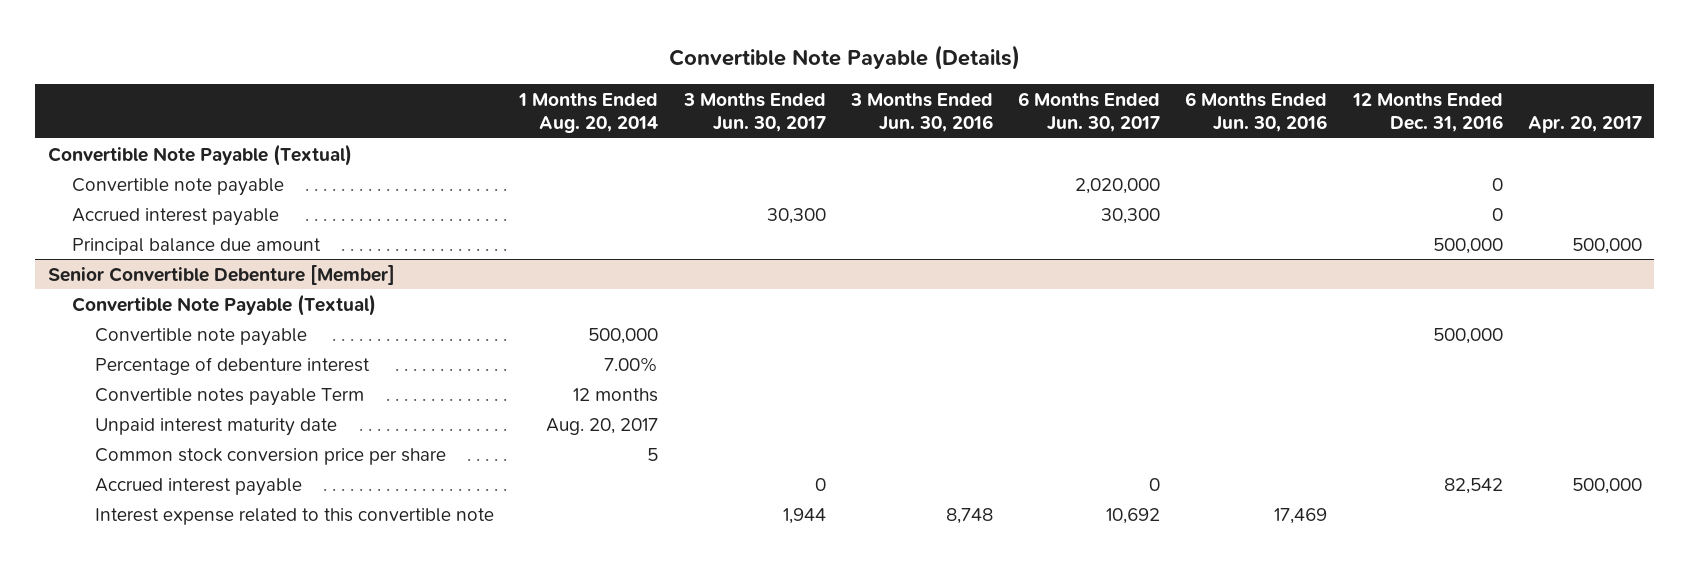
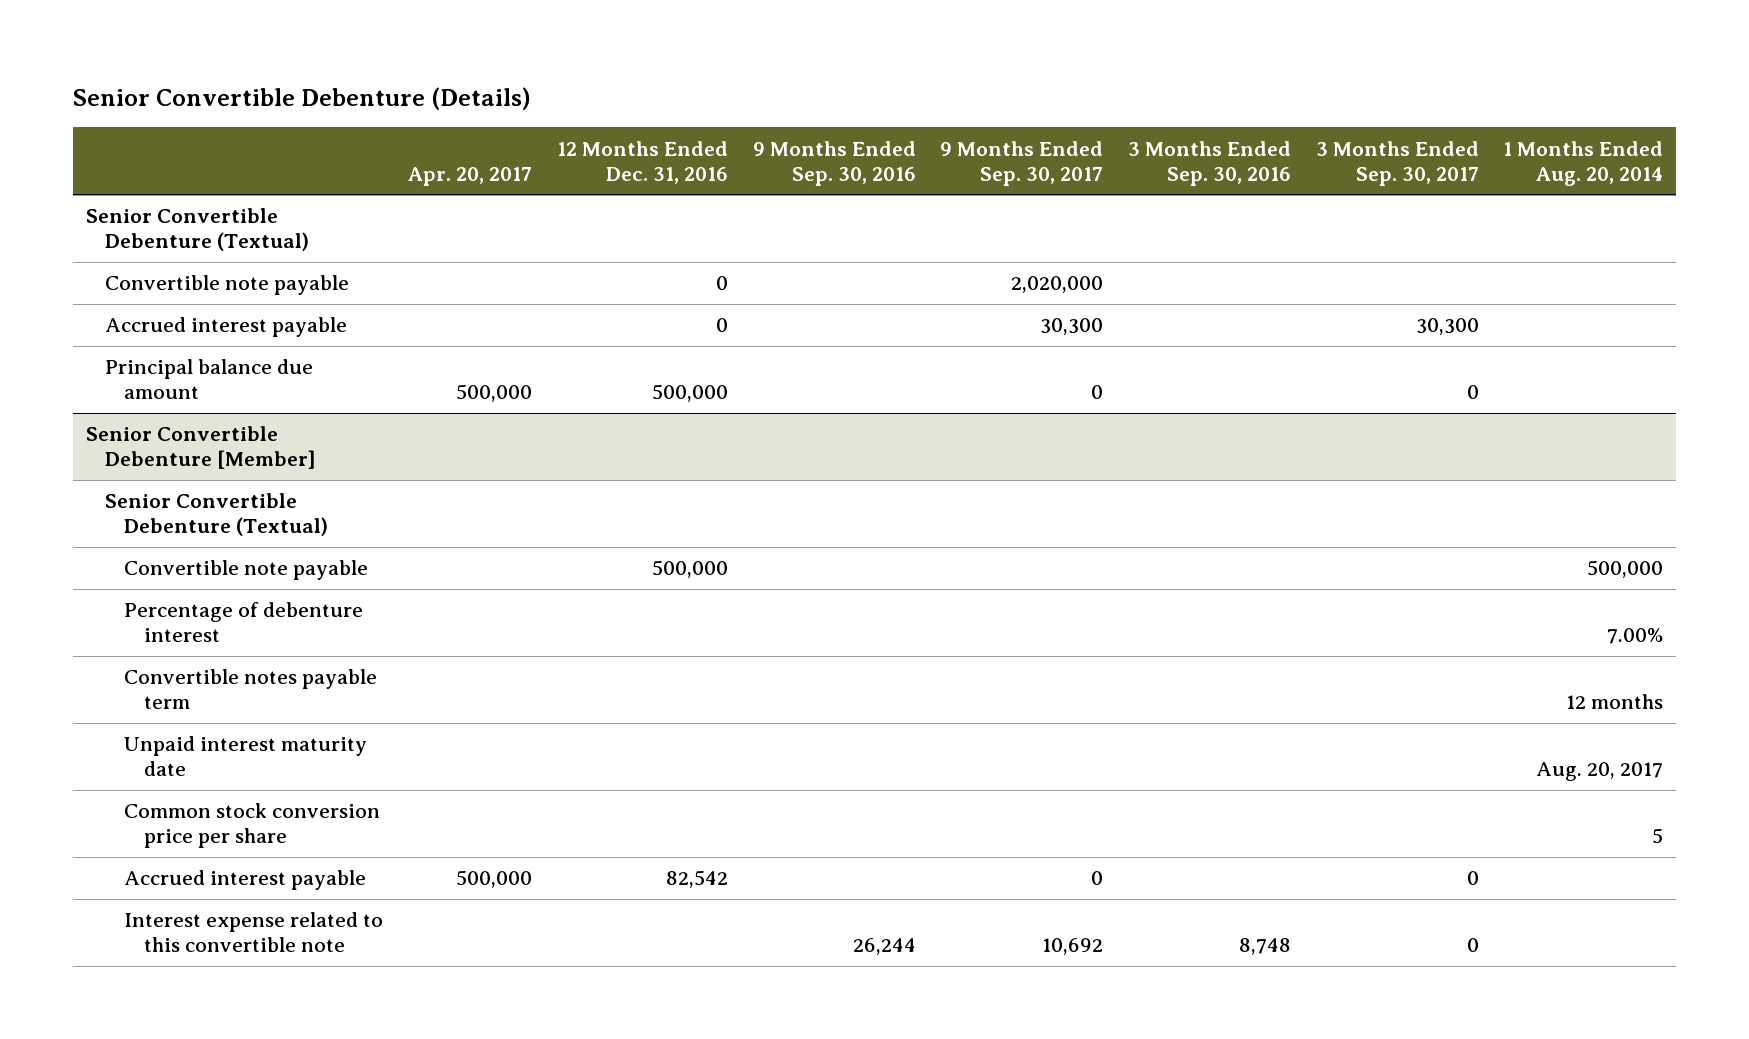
- Convertible Note Payable (Details)
+ Senior Convertible Debenture (Details)
- | 1 Months Ended Aug. 20, 2014 | 3 Months Ended Jun. 30, 2017 | 3 Months Ended Jun. 30, 2016 | 6 Months Ended Jun. 30, 2017 | 6 Months Ended Jun. 30, 2016 | 12 Months Ended Dec. 31, 2016 | Apr. 20, 2017
+ | Apr. 20, 2017 | 12 Months Ended Dec. 31, 2016 | 9 Months Ended Sep. 30, 2016 | 9 Months Ended Sep. 30, 2017 | 3 Months Ended Sep. 30, 2016 | 3 Months Ended Sep. 30, 2017 | 1 Months Ended Aug. 20, 2014
- Convertible Note Payable (Textual)
+ Senior Convertible Debenture (Textual)
@ Senior Convertible Debenture [Member]
- Convertible Note Payable (Textual)
+ Senior Convertible Debenture (Textual)
- Convertible notes payable Term | 12 months | | | | | |
+ Convertible notes payable term | | | | | | | 12 months

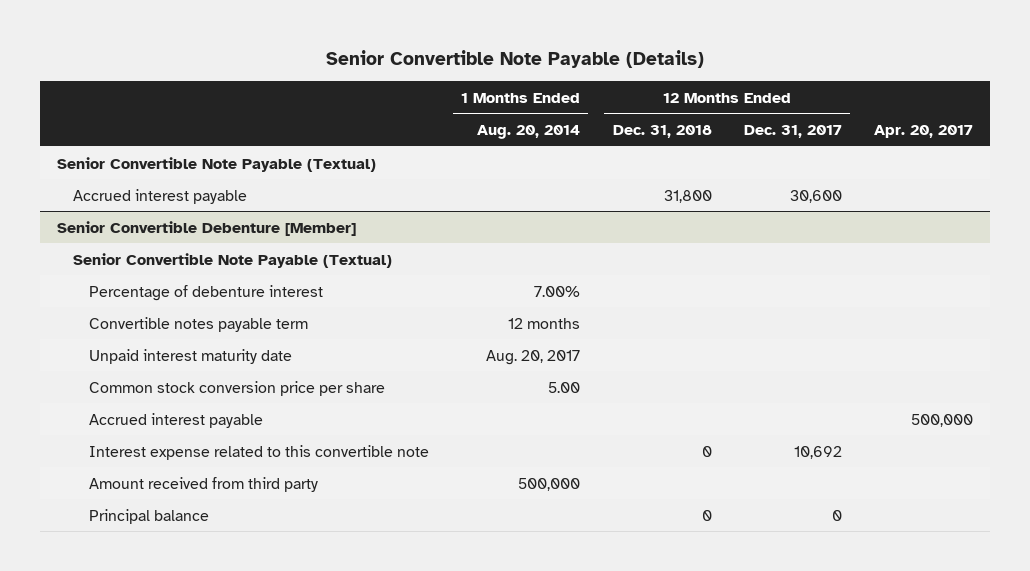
- Senior Convertible Debenture (Details)
+ Senior Convertible Note Payable (Details)
- | Apr. 20, 2017 | 12 Months Ended Dec. 31, 2016 | 9 Months Ended Sep. 30, 2016 | 9 Months Ended Sep. 30, 2017 | 3 Months Ended Sep. 30, 2016 | 3 Months Ended Sep. 30, 2017 | 1 Months Ended Aug. 20, 2014
+ | 1 Months Ended Aug. 20, 2014 | 12 Months Ended Dec. 31, 2018 | 12 Months Ended Dec. 31, 2017 | Apr. 20, 2017
- Senior Convertible Debenture (Textual)
- Convertible note payable | | 0 | | 2,020,000 | | |
+ Senior Convertible Note Payable (Textual)
- Principal balance due amount | 500,000 | 500,000 | | 0 | | 0 |
@ Senior Convertible Debenture [Member]
- Senior Convertible Debenture (Textual)
- Convertible note payable | | 500,000 | | | | | 500,000
+ Senior Convertible Note Payable (Textual)
- Common stock conversion price per share | | | | | | | 5
+ Common stock conversion price per share | 5.00 | | |
+ Amount received from third party | 500,000 | | |
+ Principal balance | | 0 | 0 |

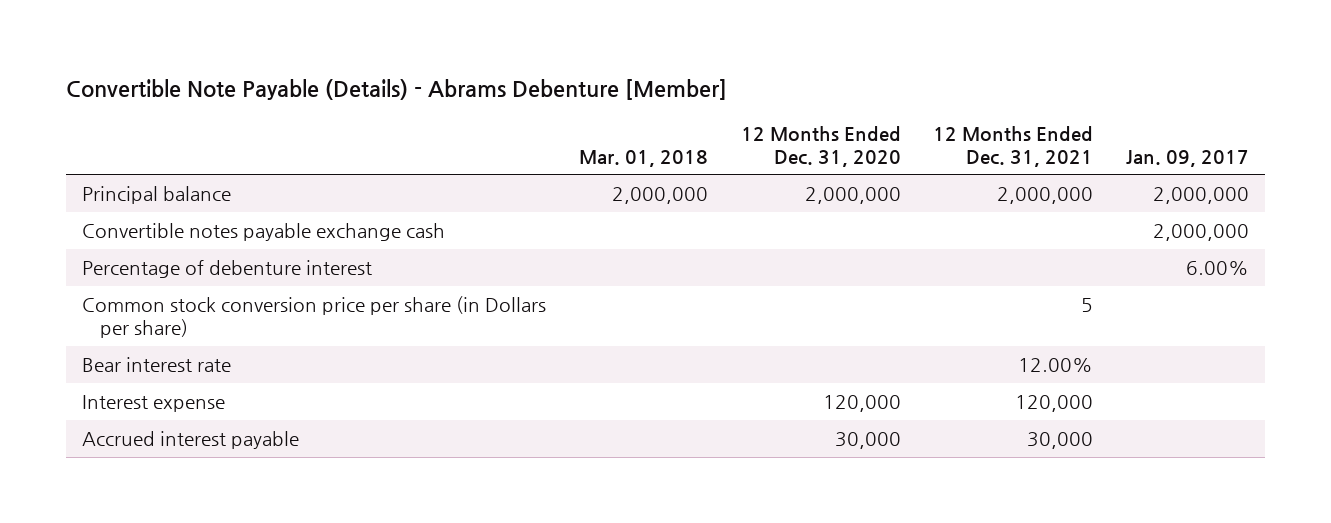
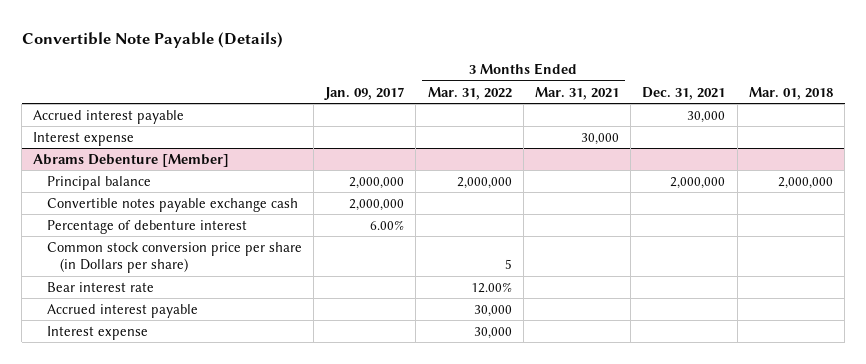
- Convertible Note Payable (Details) - Abrams Debenture [Member]
+ Convertible Note Payable (Details)
- | Mar. 01, 2018 | 12 Months Ended Dec. 31, 2020 | 12 Months Ended Dec. 31, 2021 | Jan. 09, 2017
+ | Jan. 09, 2017 | 3 Months Ended Mar. 31, 2022 | 3 Months Ended Mar. 31, 2021 | Dec. 31, 2021 | Mar. 01, 2018
- Principal balance | 2,000,000 | 2,000,000 | 2,000,000 | 2,000,000
- Convertible notes payable exchange cash | | | | 2,000,000
- Percentage of debenture interest | | | | 6.00%
- Common stock conversion price per share (in Dollars per share) | | | 5 |
- Bear interest rate | | | 12.00% |
moved down: Interest expense | | | 30,000 | |
+ Abrams Debenture [Member]
+ Principal balance | 2,000,000 | 2,000,000 | | 2,000,000 | 2,000,000
+ Convertible notes payable exchange cash | 2,000,000 | | | |
+ Percentage of debenture interest | 6.00% | | | |
+ Common stock conversion price per share (in Dollars per share) | | 5 | | |
+ Bear interest rate | | 12.00% | | |
+ Accrued interest payable | | 30,000 | | |
+ Interest expense | | 30,000 | | |

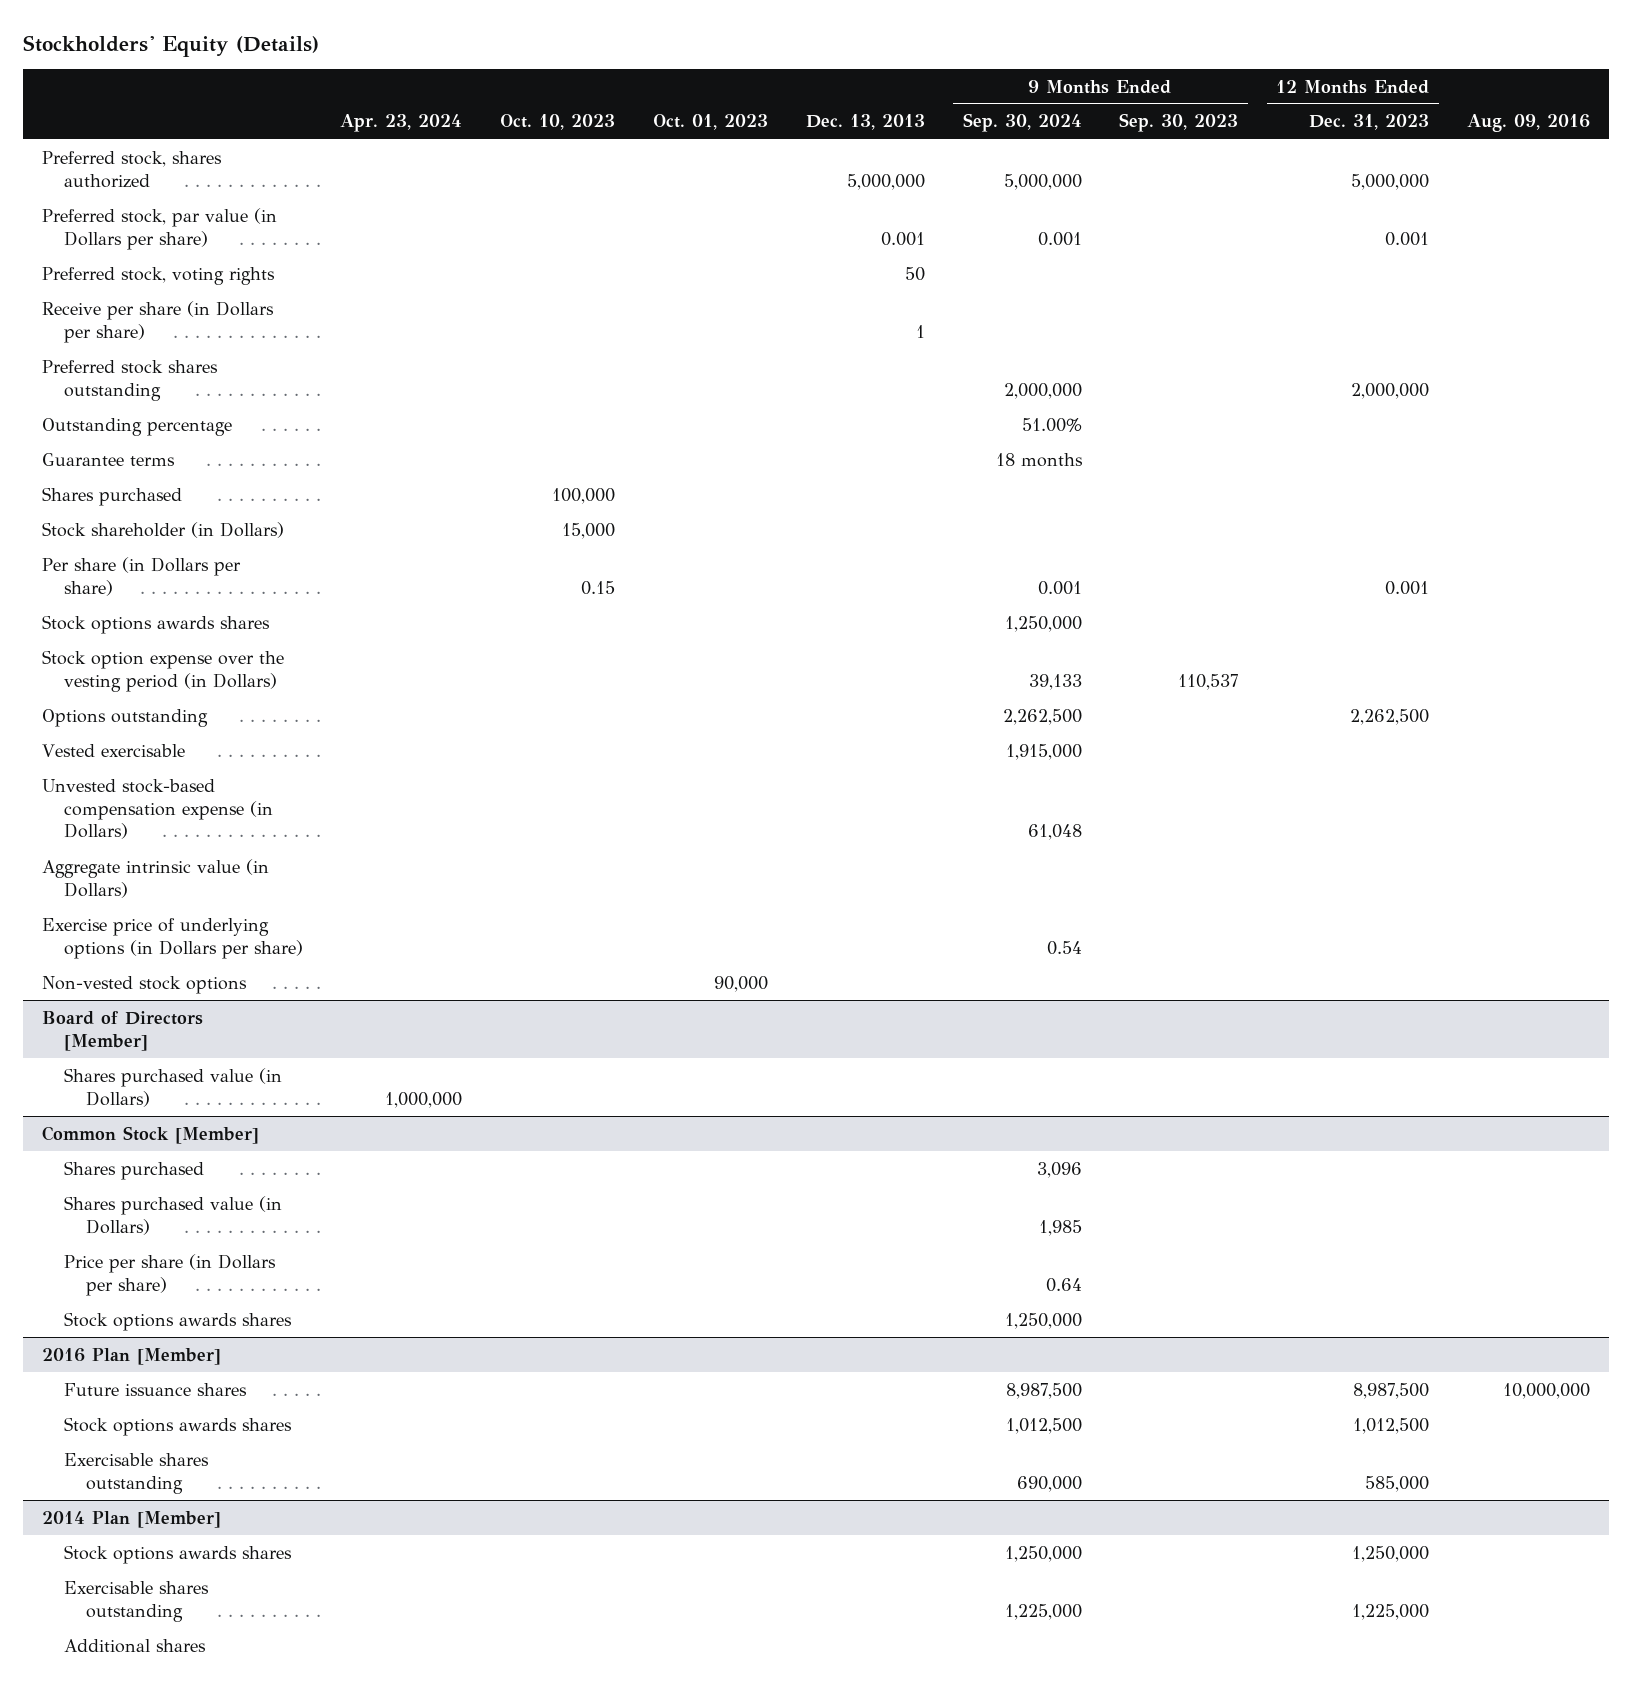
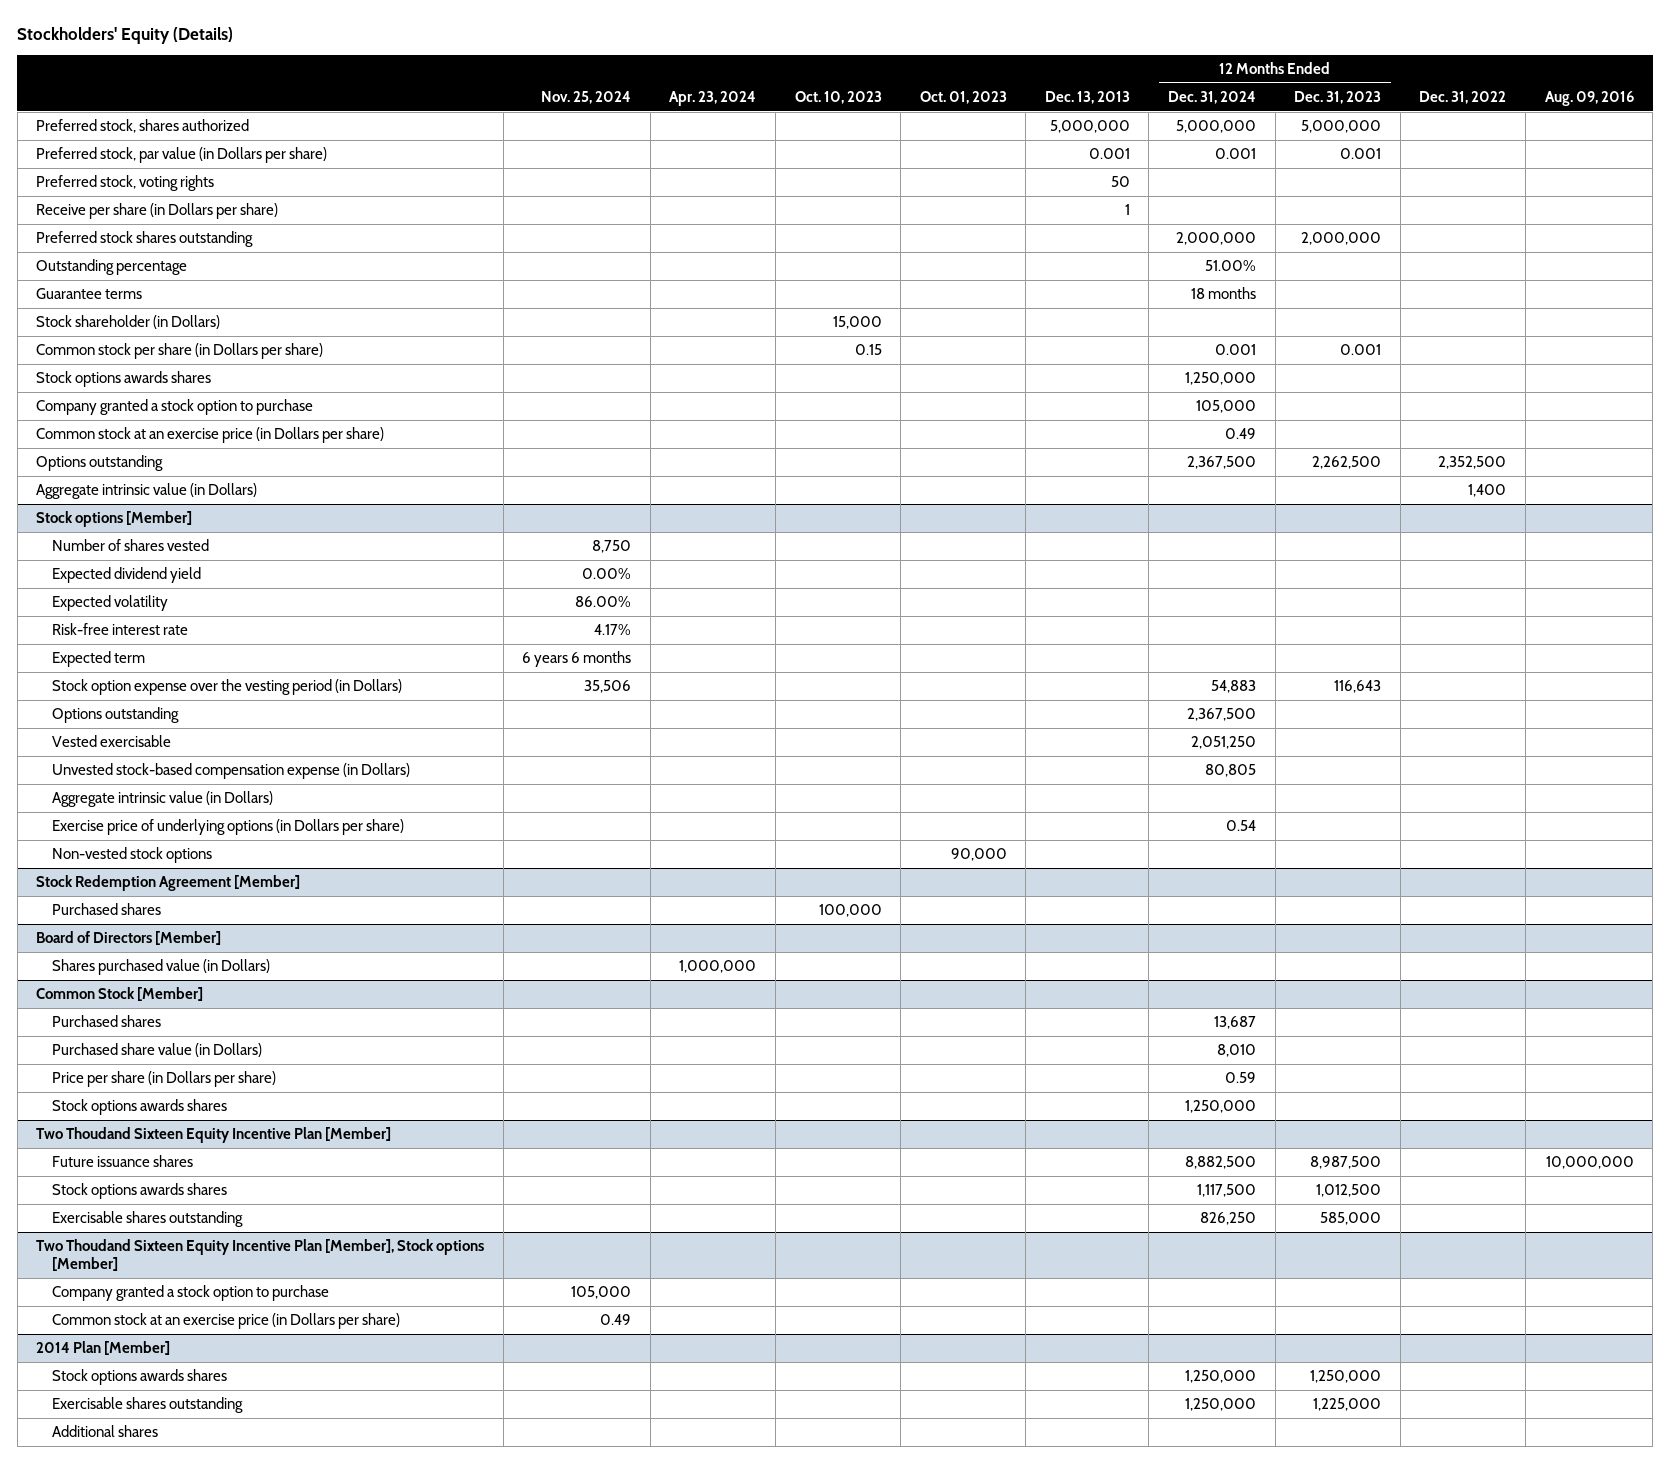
- | Apr. 23, 2024 | Oct. 10, 2023 | Oct. 01, 2023 | Dec. 13, 2013 | 9 Months Ended Sep. 30, 2024 | 9 Months Ended Sep. 30, 2023 | 12 Months Ended Dec. 31, 2023 | Aug. 09, 2016
+ | Nov. 25, 2024 | Apr. 23, 2024 | Oct. 10, 2023 | Oct. 01, 2023 | Dec. 13, 2013 | 12 Months Ended Dec. 31, 2024 | 12 Months Ended Dec. 31, 2023 | Dec. 31, 2022 | Aug. 09, 2016
- Shares purchased | | 100,000 | | | | | |
- Per share (in Dollars per share) | | 0.15 | | | 0.001 | | 0.001 |
+ Common stock per share (in Dollars per share) | | | 0.15 | | | 0.001 | 0.001 | |
- Stock option expense over the vesting period (in Dollars) | | | | | 39,133 | 110,537 | |
+ Company granted a stock option to purchase | | | | | | 105,000 | | |
+ Common stock at an exercise price (in Dollars per share) | | | | | | 0.49 | | |
- Vested exercisable | | | | | 1,915,000 | | |
- Unvested stock-based compensation expense (in Dollars) | | | | | 61,048 | | |
- Exercise price of underlying options (in Dollars per share) | | | | | 0.54 | | |
- Non-vested stock options | | | 90,000 | | | | |
+ Stock options [Member]
+ Number of shares vested | 8,750 | | | | | | | |
+ Expected dividend yield | 0.00% | | | | | | | |
+ Expected volatility | 86.00% | | | | | | | |
+ Risk-free interest rate | 4.17% | | | | | | | |
+ Expected term | 6 years 6 months | | | | | | | |
+ Stock option expense over the vesting period (in Dollars) | 35,506 | | | | | 54,883 | 116,643 | |
+ Options outstanding | | | | | | 2,367,500 | | |
+ Vested exercisable | | | | | | 2,051,250 | | |
+ Unvested stock-based compensation expense (in Dollars) | | | | | | 80,805 | | |
+ Aggregate intrinsic value (in Dollars)
+ Exercise price of underlying options (in Dollars per share) | | | | | | 0.54 | | |
+ Non-vested stock options | | | | 90,000 | | | | |
+ Stock Redemption Agreement [Member]
+ Purchased shares | | | 100,000 | | | | | |
@ Common Stock [Member]
- Shares purchased | | | | | 3,096 | | |
- Shares purchased value (in Dollars) | | | | | 1,985 | | |
+ Purchased shares | | | | | | 13,687 | | |
+ Purchased share value (in Dollars) | | | | | | 8,010 | | |
- 2016 Plan [Member]
+ Two Thoudand Sixteen Equity Incentive Plan [Member]
+ Two Thoudand Sixteen Equity Incentive Plan [Member], Stock options [Member]
+ Company granted a stock option to purchase | 105,000 | | | | | | | |
+ Common stock at an exercise price (in Dollars per share) | 0.49 | | | | | | | |

